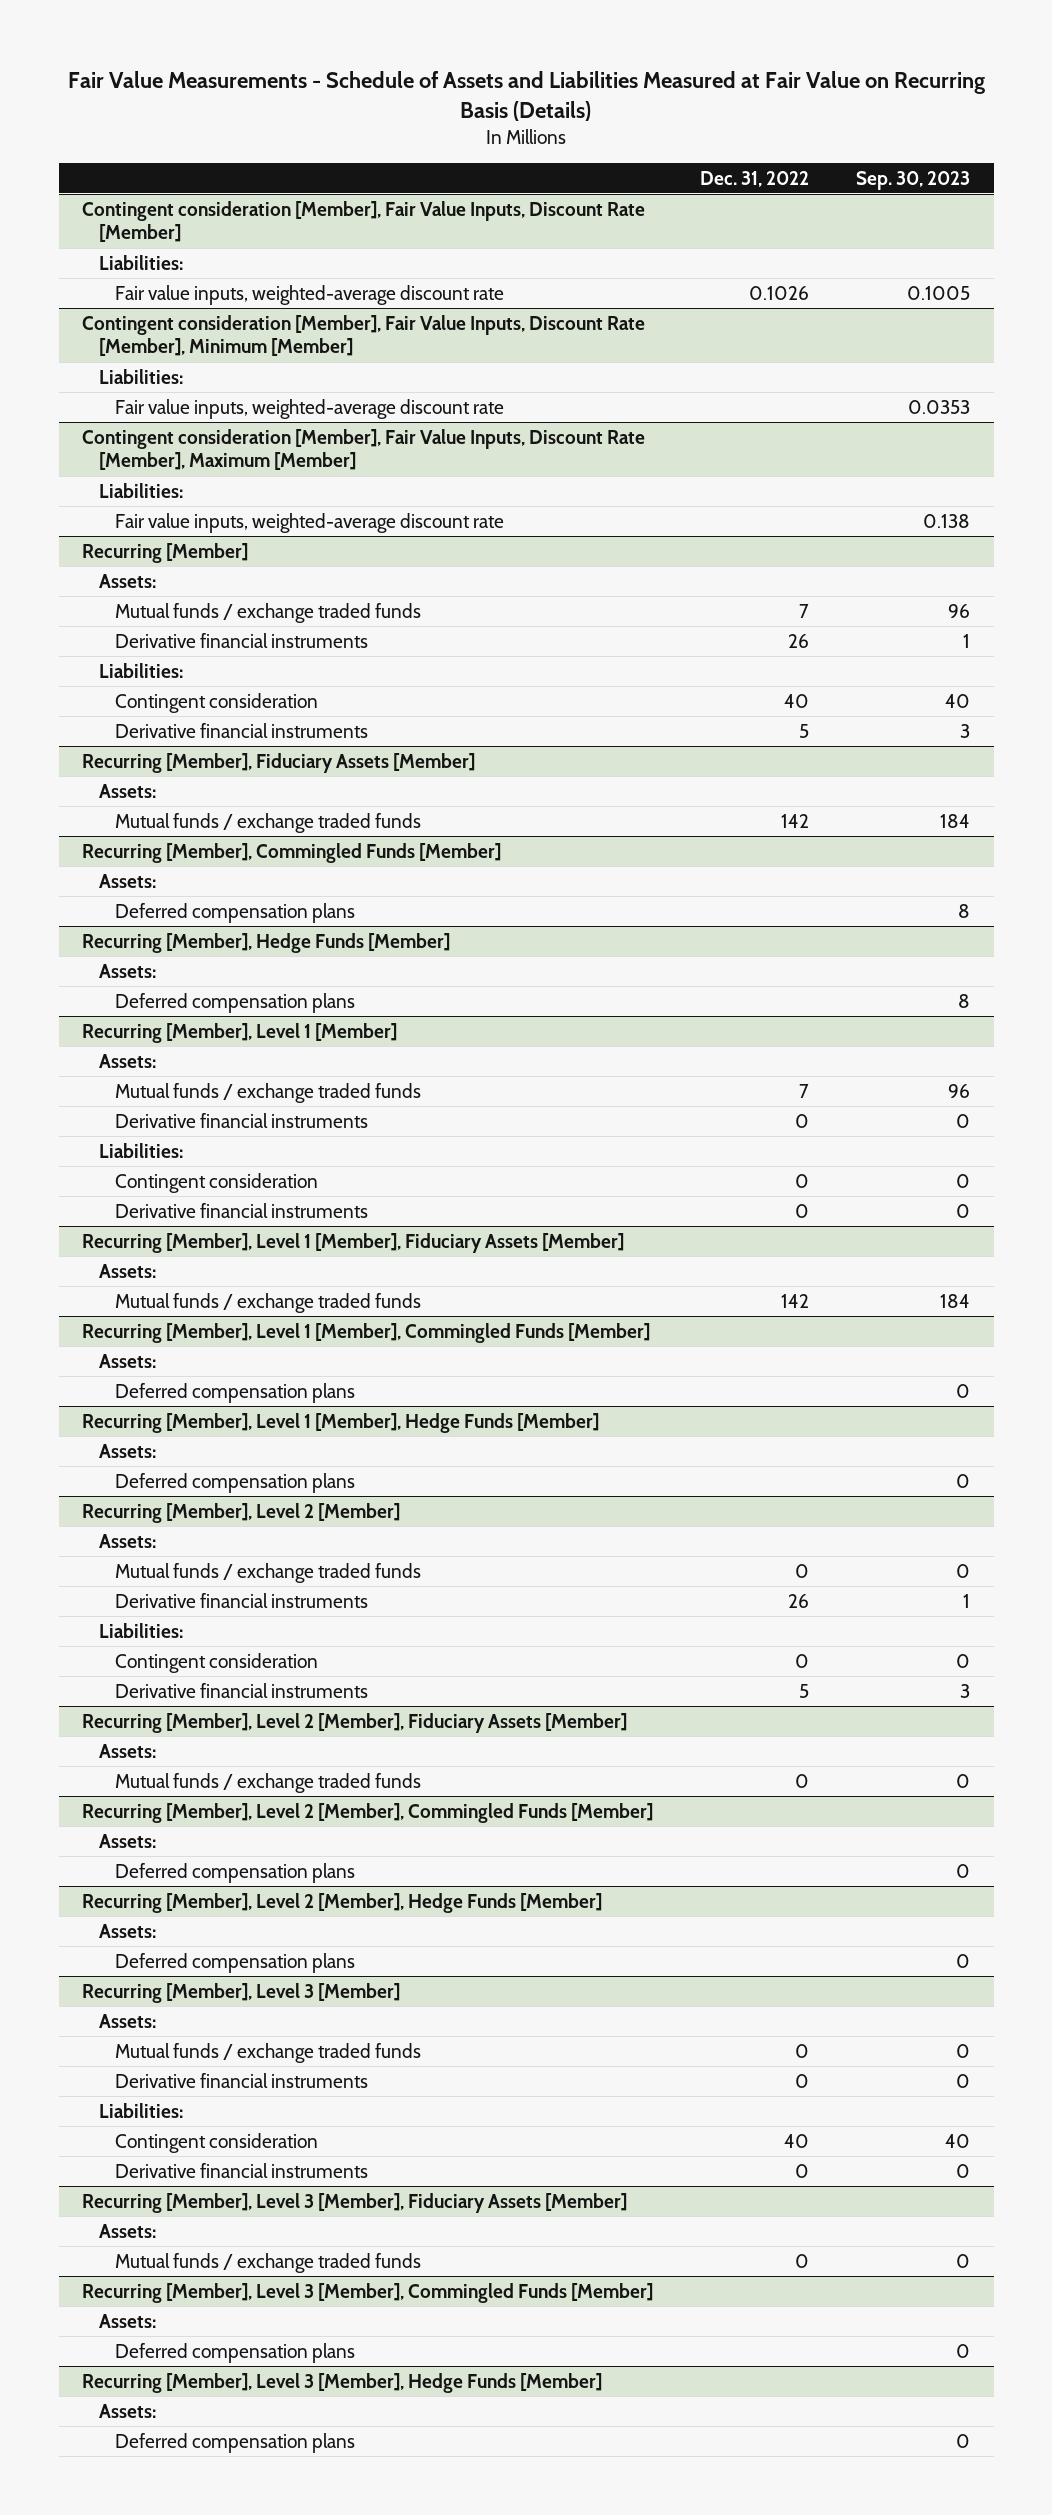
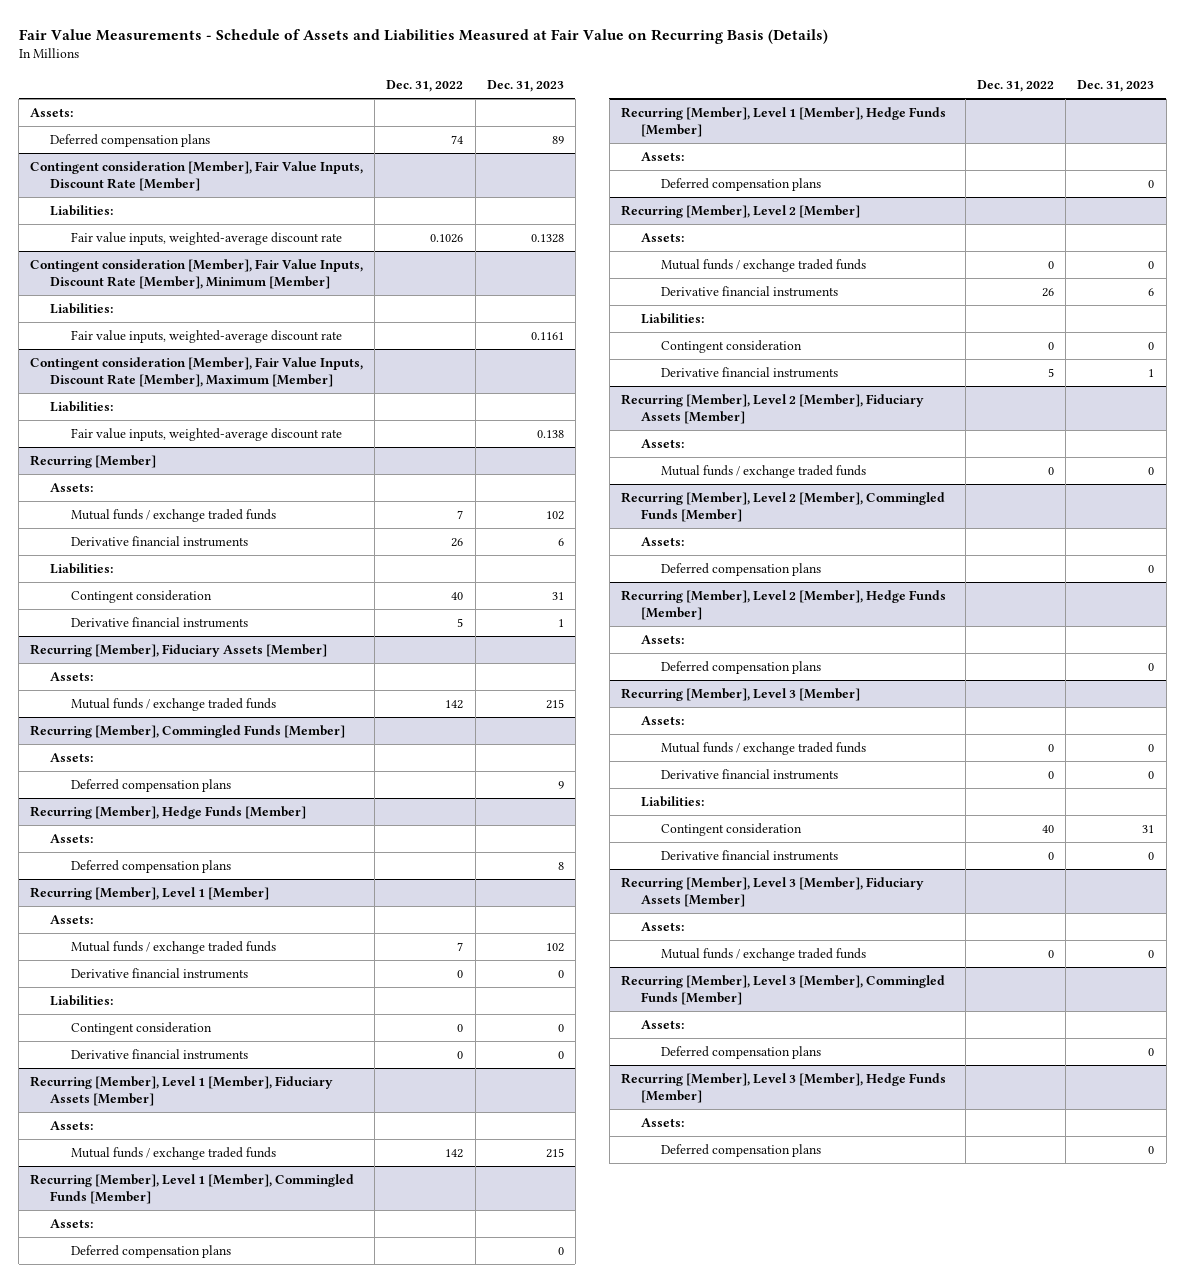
- | Dec. 31, 2022 | Sep. 30, 2023
+ | Dec. 31, 2022 | Dec. 31, 2023
+ Assets:
+ Deferred compensation plans | 74 | 89

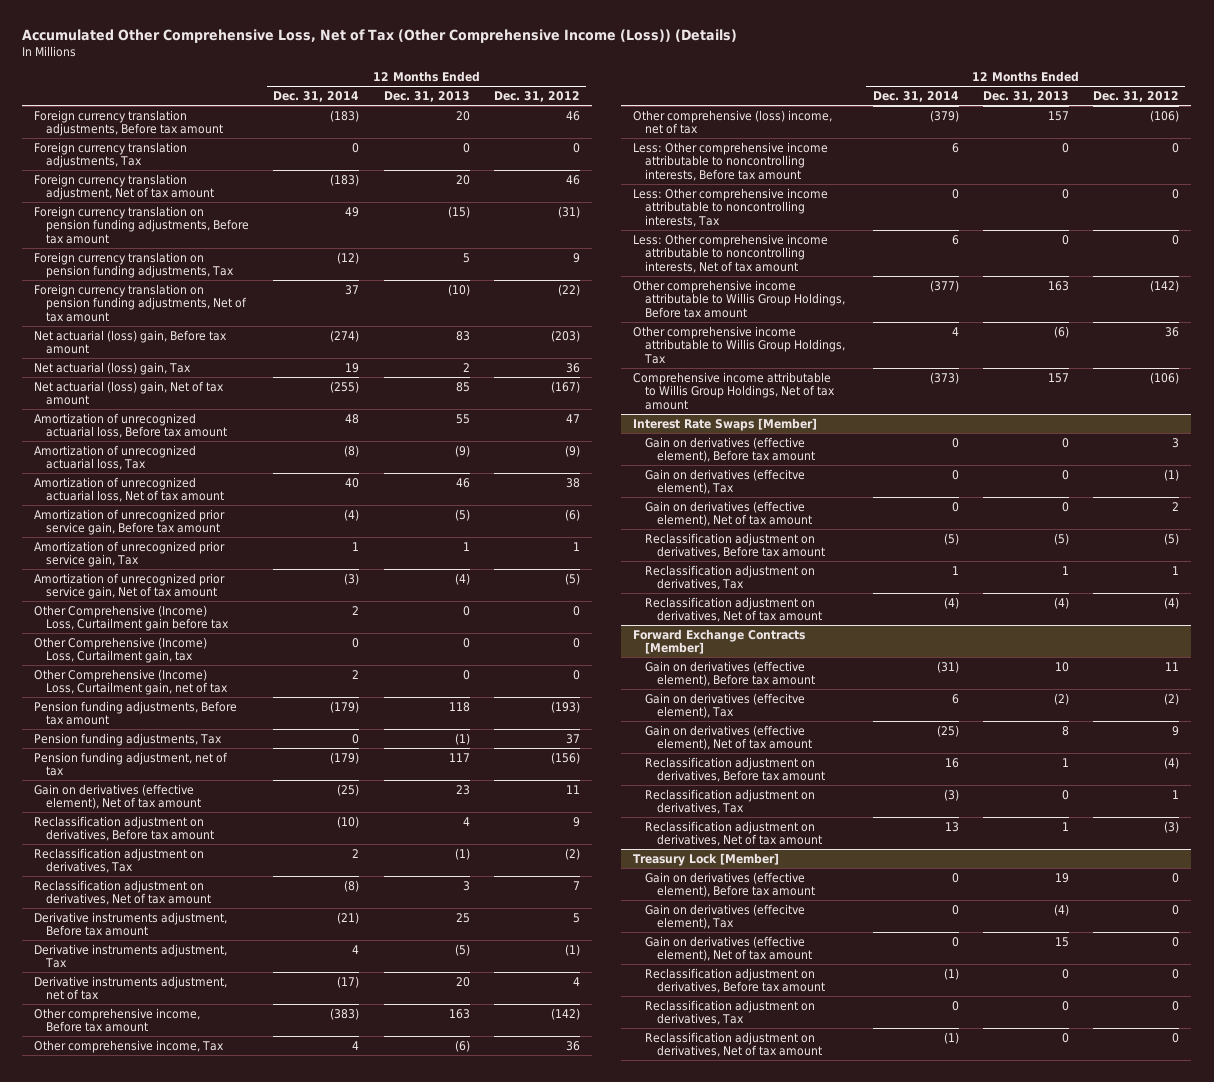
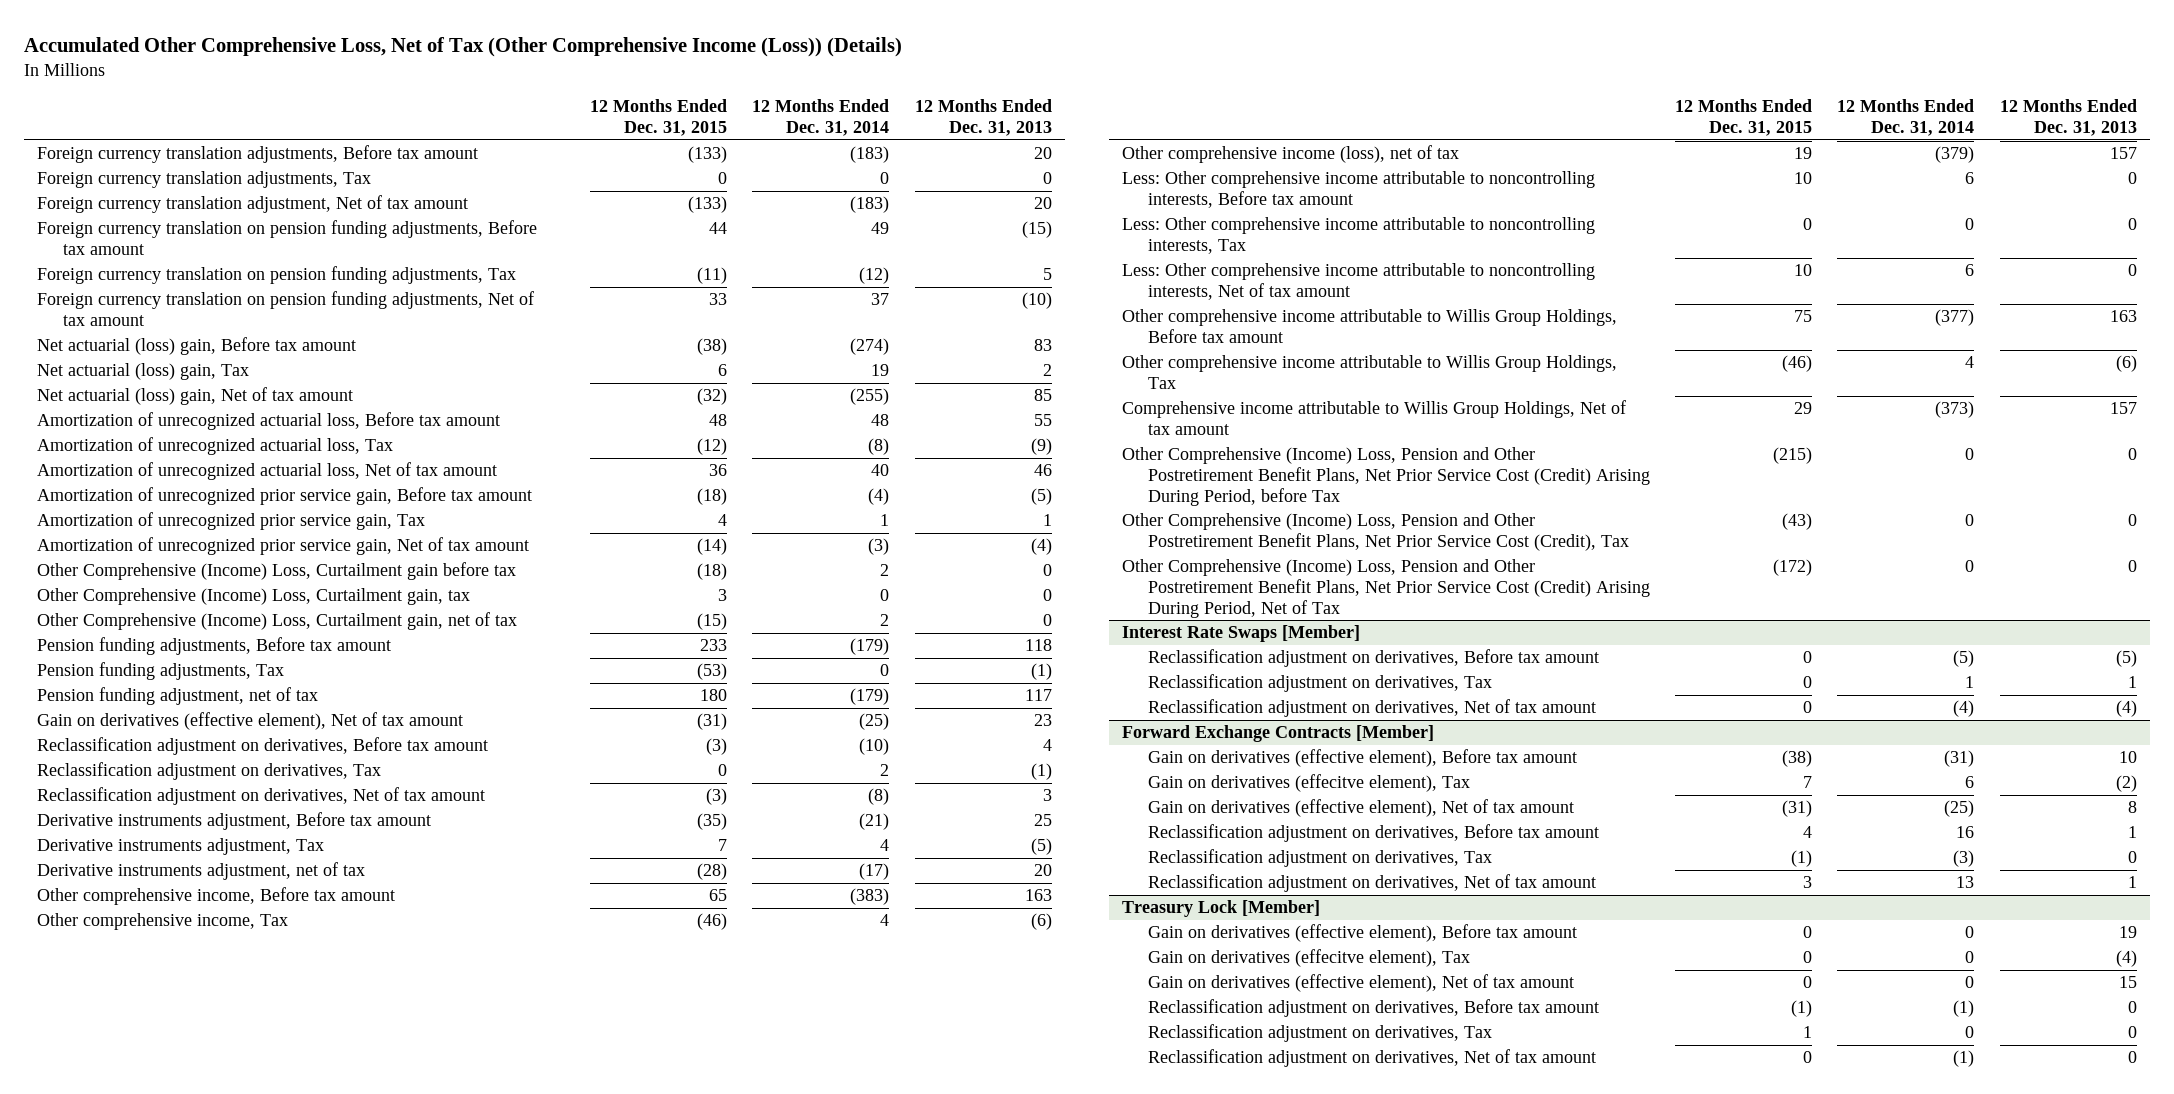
- | 12 Months Ended Dec. 31, 2014 | 12 Months Ended Dec. 31, 2013 | 12 Months Ended Dec. 31, 2012
+ | 12 Months Ended Dec. 31, 2015 | 12 Months Ended Dec. 31, 2014 | 12 Months Ended Dec. 31, 2013
- Other comprehensive (loss) income, net of tax | (379) | 157 | (106)
+ Other comprehensive income (loss), net of tax | 19 | (379) | 157
+ Other Comprehensive (Income) Loss, Pension and Other Postretirement Benefit Plans, Net Prior Service Cost (Credit) Arising During Period, before Tax | (215) | 0 | 0
+ Other Comprehensive (Income) Loss, Pension and Other Postretirement Benefit Plans, Net Prior Service Cost (Credit), Tax | (43) | 0 | 0
+ Other Comprehensive (Income) Loss, Pension and Other Postretirement Benefit Plans, Net Prior Service Cost (Credit) Arising During Period, Net of Tax | (172) | 0 | 0
@ Interest Rate Swaps [Member]
- Gain on derivatives (effective element), Before tax amount | 0 | 0 | 3
- Gain on derivatives (effecitve element), Tax | 0 | 0 | (1)
- Gain on derivatives (effective element), Net of tax amount | 0 | 0 | 2

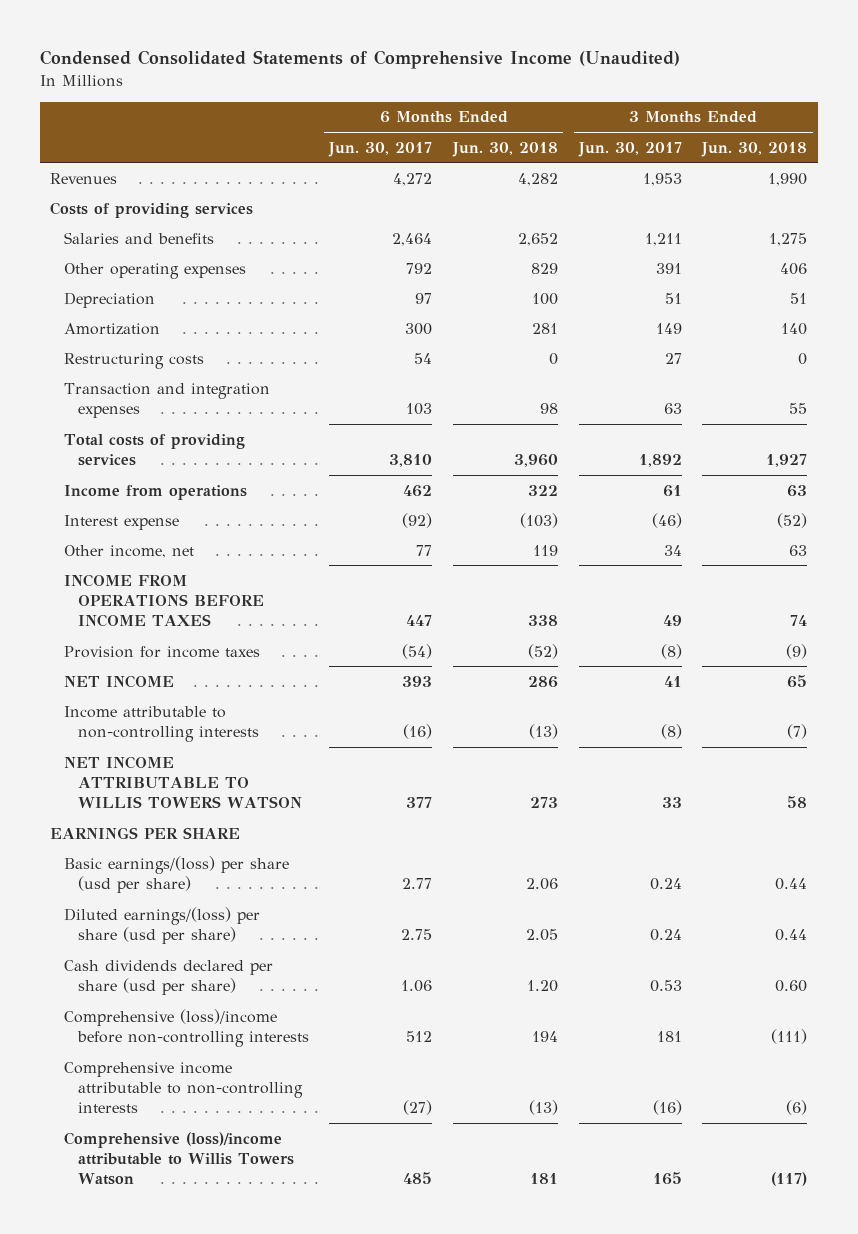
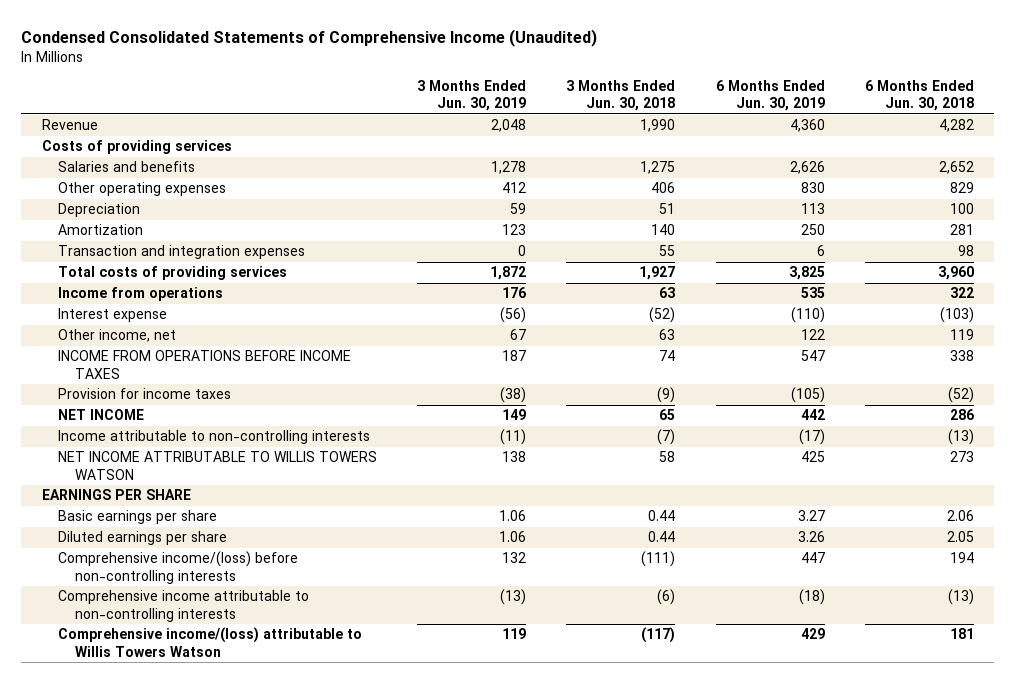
- | 6 Months Ended Jun. 30, 2017 | 6 Months Ended Jun. 30, 2018 | 3 Months Ended Jun. 30, 2017 | 3 Months Ended Jun. 30, 2018
+ | 3 Months Ended Jun. 30, 2019 | 3 Months Ended Jun. 30, 2018 | 6 Months Ended Jun. 30, 2019 | 6 Months Ended Jun. 30, 2018
- Revenues | 4,272 | 4,282 | 1,953 | 1,990
+ Revenue | 2,048 | 1,990 | 4,360 | 4,282
- Restructuring costs | 54 | 0 | 27 | 0
- Basic earnings/(loss) per share (usd per share) | 2.77 | 2.06 | 0.24 | 0.44
- Diluted earnings/(loss) per share (usd per share) | 2.75 | 2.05 | 0.24 | 0.44
- Cash dividends declared per share (usd per share) | 1.06 | 1.20 | 0.53 | 0.60
- Comprehensive (loss)/income before non-controlling interests | 512 | 194 | 181 | (111)
+ Basic earnings per share | 1.06 | 0.44 | 3.27 | 2.06
+ Diluted earnings per share | 1.06 | 0.44 | 3.26 | 2.05
+ Comprehensive income/(loss) before non-controlling interests | 132 | (111) | 447 | 194
- Comprehensive (loss)/income attributable to Willis Towers Watson | 485 | 181 | 165 | (117)
+ Comprehensive income/(loss) attributable to Willis Towers Watson | 119 | (117) | 429 | 181

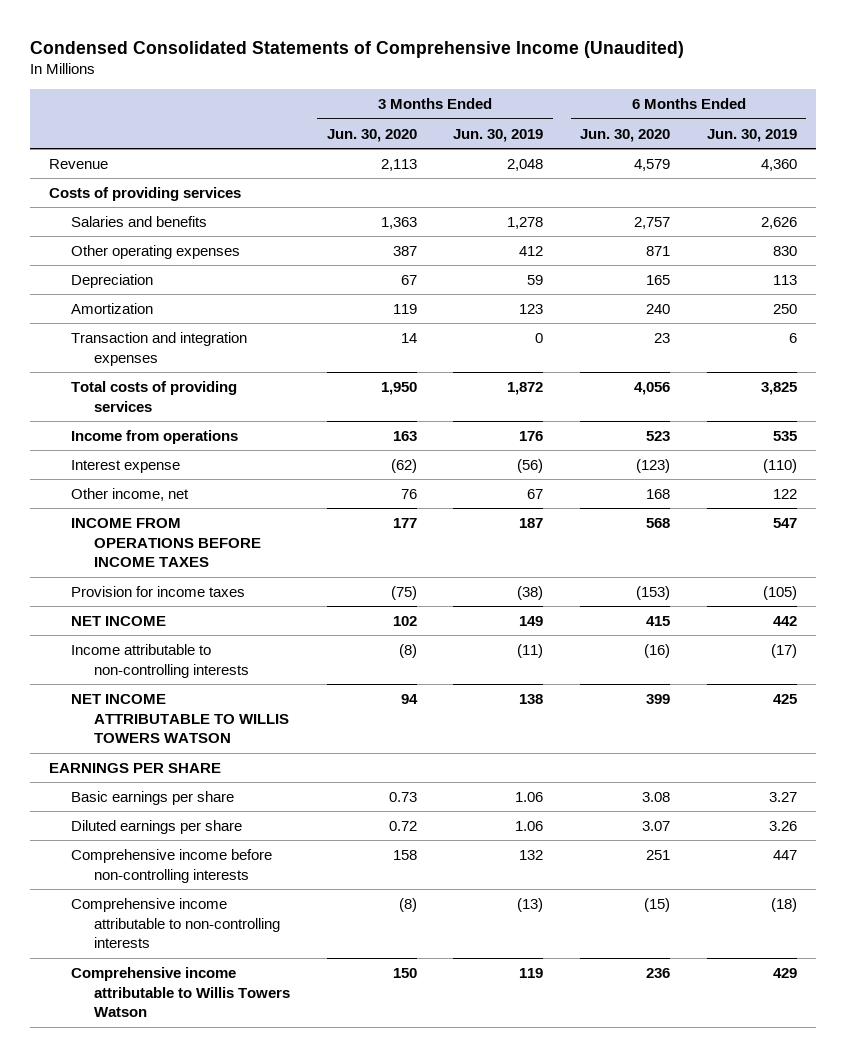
- | 3 Months Ended Jun. 30, 2019 | 3 Months Ended Jun. 30, 2018 | 6 Months Ended Jun. 30, 2019 | 6 Months Ended Jun. 30, 2018
+ | 3 Months Ended Jun. 30, 2020 | 3 Months Ended Jun. 30, 2019 | 6 Months Ended Jun. 30, 2020 | 6 Months Ended Jun. 30, 2019
- Comprehensive income/(loss) before non-controlling interests | 132 | (111) | 447 | 194
+ Comprehensive income before non-controlling interests | 158 | 132 | 251 | 447
- Comprehensive income/(loss) attributable to Willis Towers Watson | 119 | (117) | 429 | 181
+ Comprehensive income attributable to Willis Towers Watson | 150 | 119 | 236 | 429

